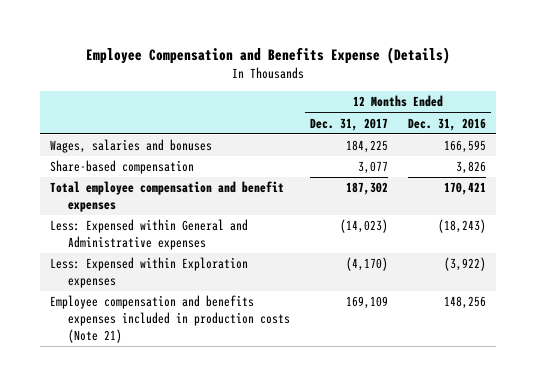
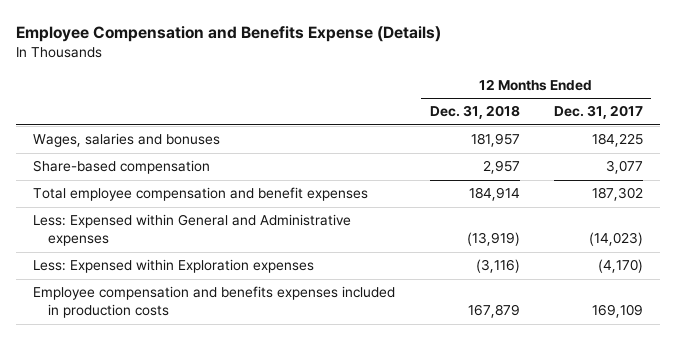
- | 12 Months Ended Dec. 31, 2017 | 12 Months Ended Dec. 31, 2016
+ | 12 Months Ended Dec. 31, 2018 | 12 Months Ended Dec. 31, 2017
- Employee compensation and benefits expenses included in production costs (Note 21) | 169,109 | 148,256
+ Employee compensation and benefits expenses included in production costs | 167,879 | 169,109

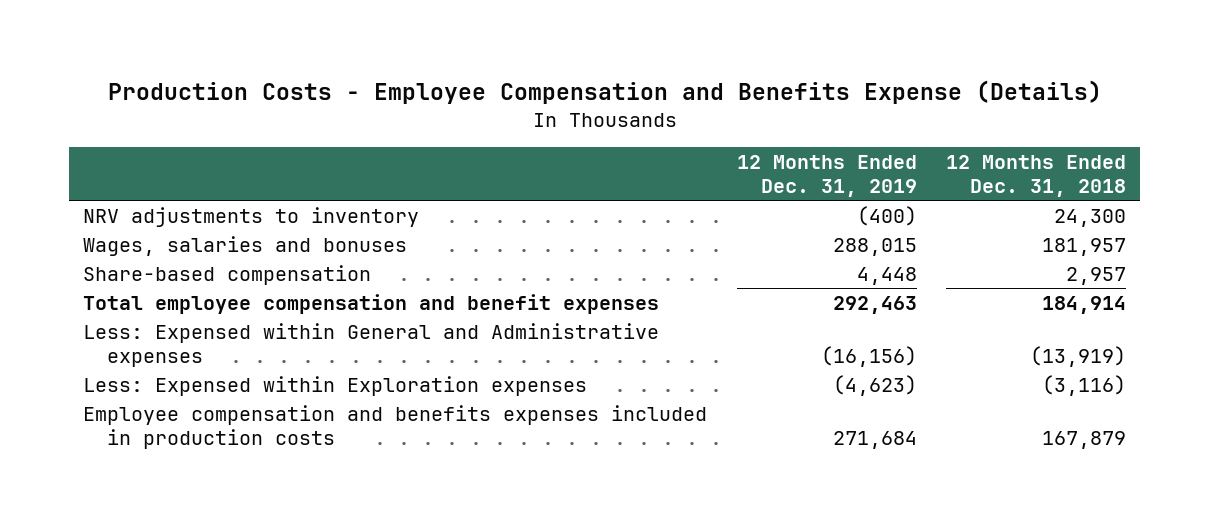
- Employee Compensation and Benefits Expense (Details)
+ Production Costs - Employee Compensation and Benefits Expense (Details)
- | 12 Months Ended Dec. 31, 2018 | 12 Months Ended Dec. 31, 2017
+ | 12 Months Ended Dec. 31, 2019 | 12 Months Ended Dec. 31, 2018
+ NRV adjustments to inventory | (400) | 24,300

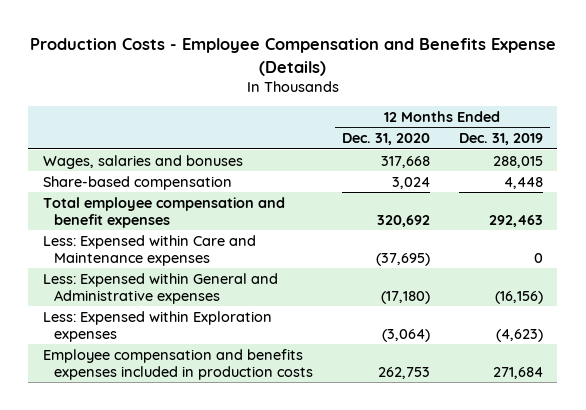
- | 12 Months Ended Dec. 31, 2019 | 12 Months Ended Dec. 31, 2018
+ | 12 Months Ended Dec. 31, 2020 | 12 Months Ended Dec. 31, 2019
- NRV adjustments to inventory | (400) | 24,300
+ Less: Expensed within Care and Maintenance expenses | (37,695) | 0

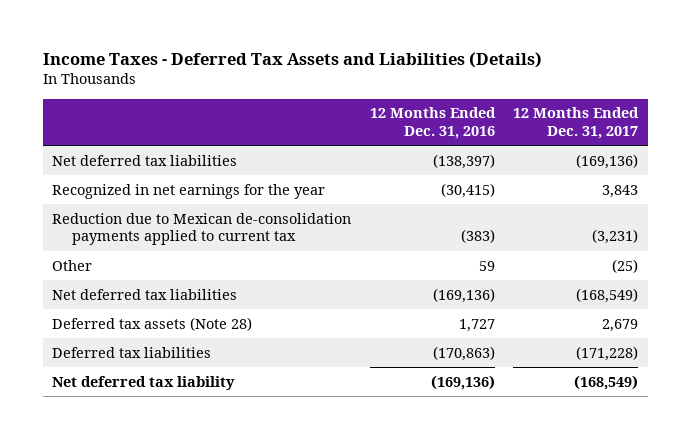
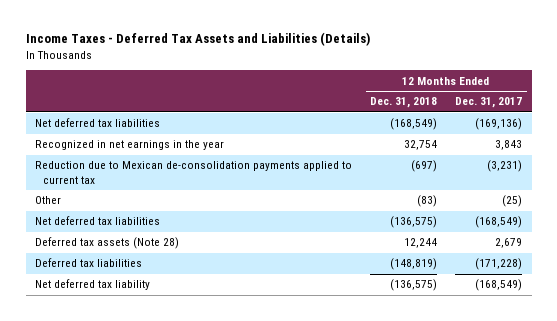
- | 12 Months Ended Dec. 31, 2016 | 12 Months Ended Dec. 31, 2017
+ | 12 Months Ended Dec. 31, 2018 | 12 Months Ended Dec. 31, 2017
- Recognized in net earnings for the year | (30,415) | 3,843
+ Recognized in net earnings in the year | 32,754 | 3,843

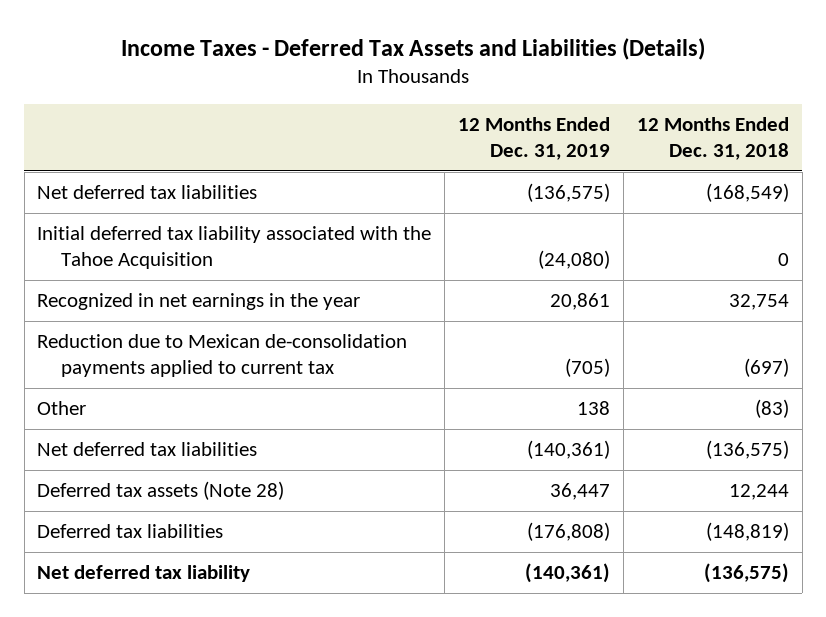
- | 12 Months Ended Dec. 31, 2018 | 12 Months Ended Dec. 31, 2017
+ | 12 Months Ended Dec. 31, 2019 | 12 Months Ended Dec. 31, 2018
+ Initial deferred tax liability associated with the Tahoe Acquisition | (24,080) | 0

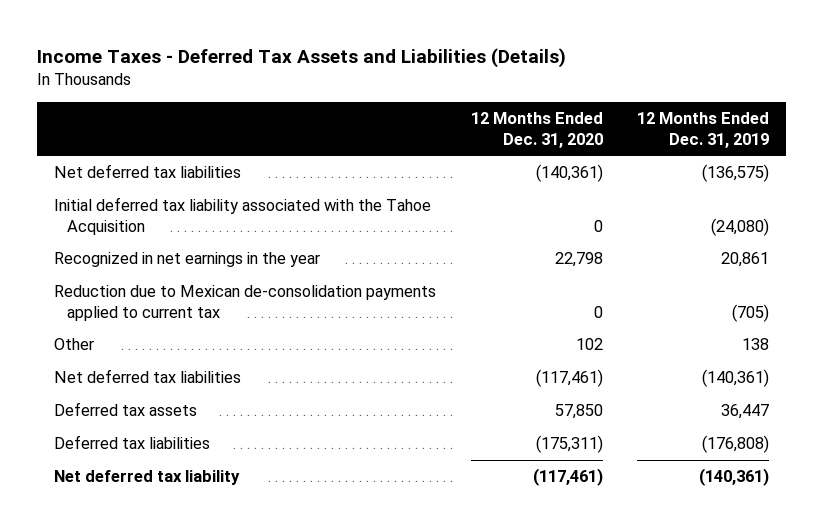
- | 12 Months Ended Dec. 31, 2019 | 12 Months Ended Dec. 31, 2018
+ | 12 Months Ended Dec. 31, 2020 | 12 Months Ended Dec. 31, 2019
- Deferred tax assets (Note 28) | 36,447 | 12,244
+ Deferred tax assets | 57,850 | 36,447

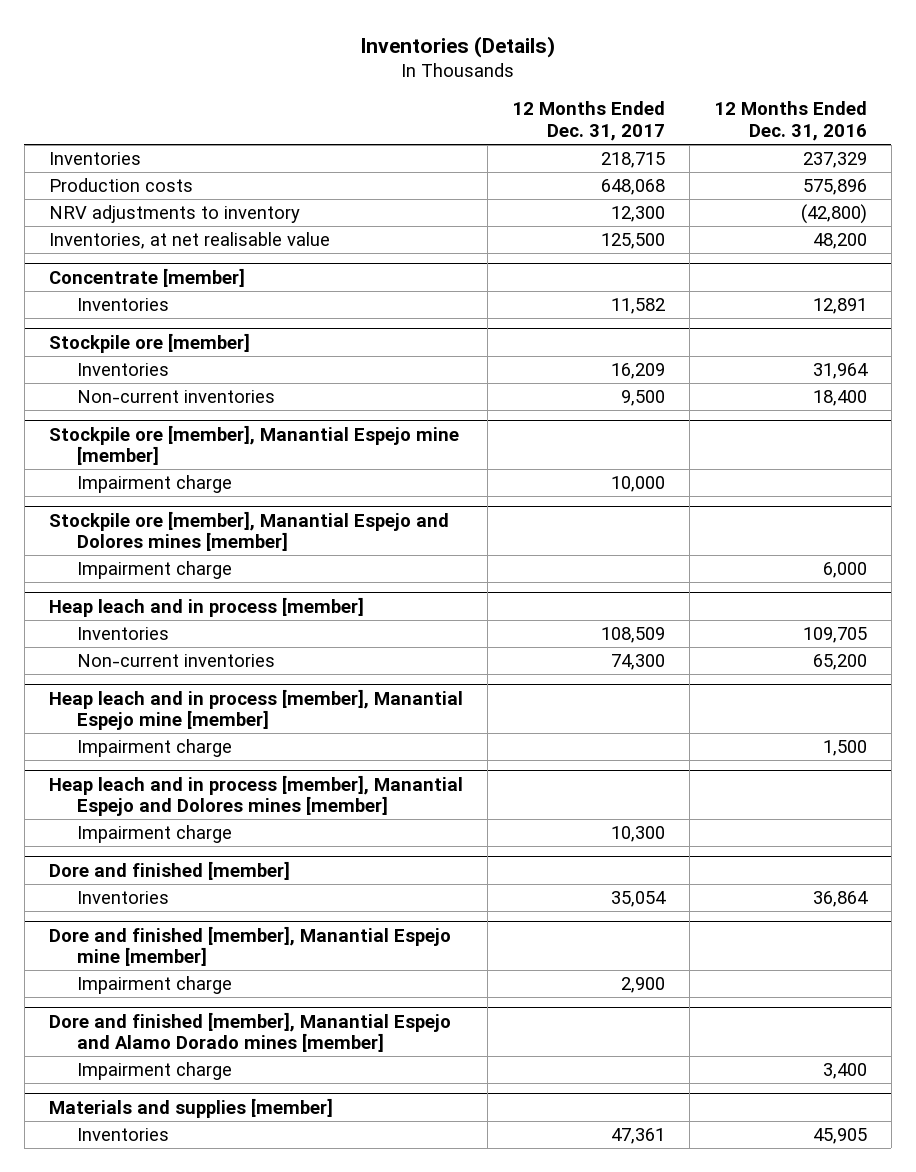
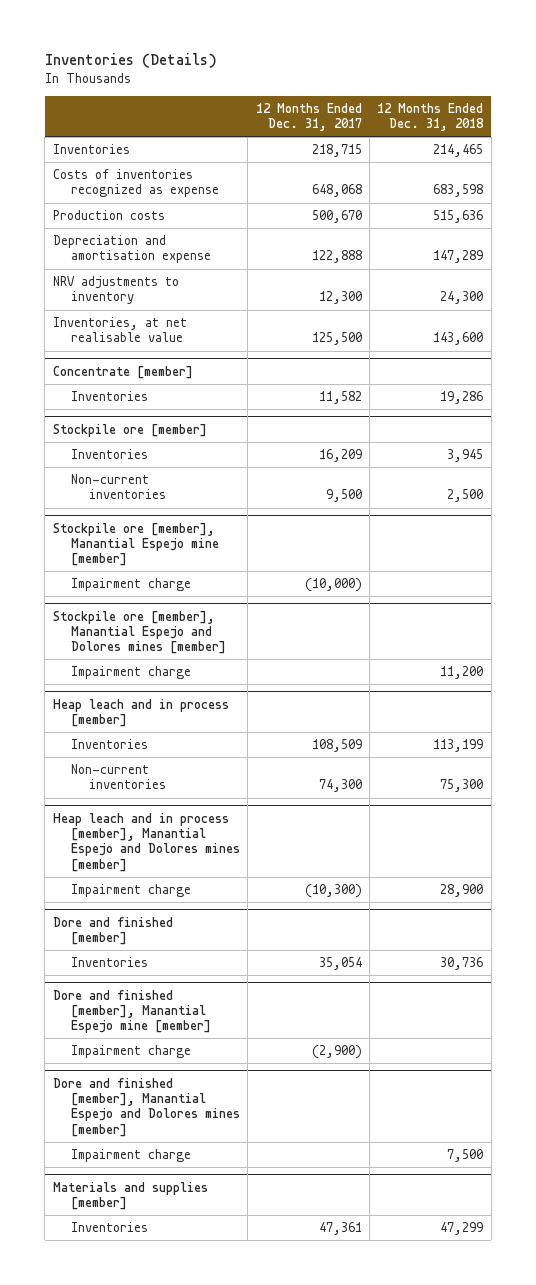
- | 12 Months Ended Dec. 31, 2017 | 12 Months Ended Dec. 31, 2016
+ | 12 Months Ended Dec. 31, 2017 | 12 Months Ended Dec. 31, 2018
- Production costs | 648,068 | 575,896
+ Costs of inventories recognized as expense | 648,068 | 683,598
+ Production costs | 500,670 | 515,636
+ Depreciation and amortisation expense | 122,888 | 147,289
@ Stockpile ore [member], Manantial Espejo mine [member]
- Impairment charge | 10,000 |
+ Impairment charge | (10,000) |
- Heap leach and in process [member], Manantial Espejo mine [member]
- Impairment charge | | 1,500
@ Heap leach and in process [member], Manantial Espejo and Dolores mines [member]
- Impairment charge | 10,300 |
+ Impairment charge | (10,300) | 28,900
@ Dore and finished [member], Manantial Espejo mine [member]
- Impairment charge | 2,900 |
- Dore and finished [member], Manantial Espejo and Alamo Dorado mines [member]
@ Dore and finished [member], Manantial Espejo mine [member]
+ Impairment charge | (2,900) |
+ Dore and finished [member], Manantial Espejo and Dolores mines [member]

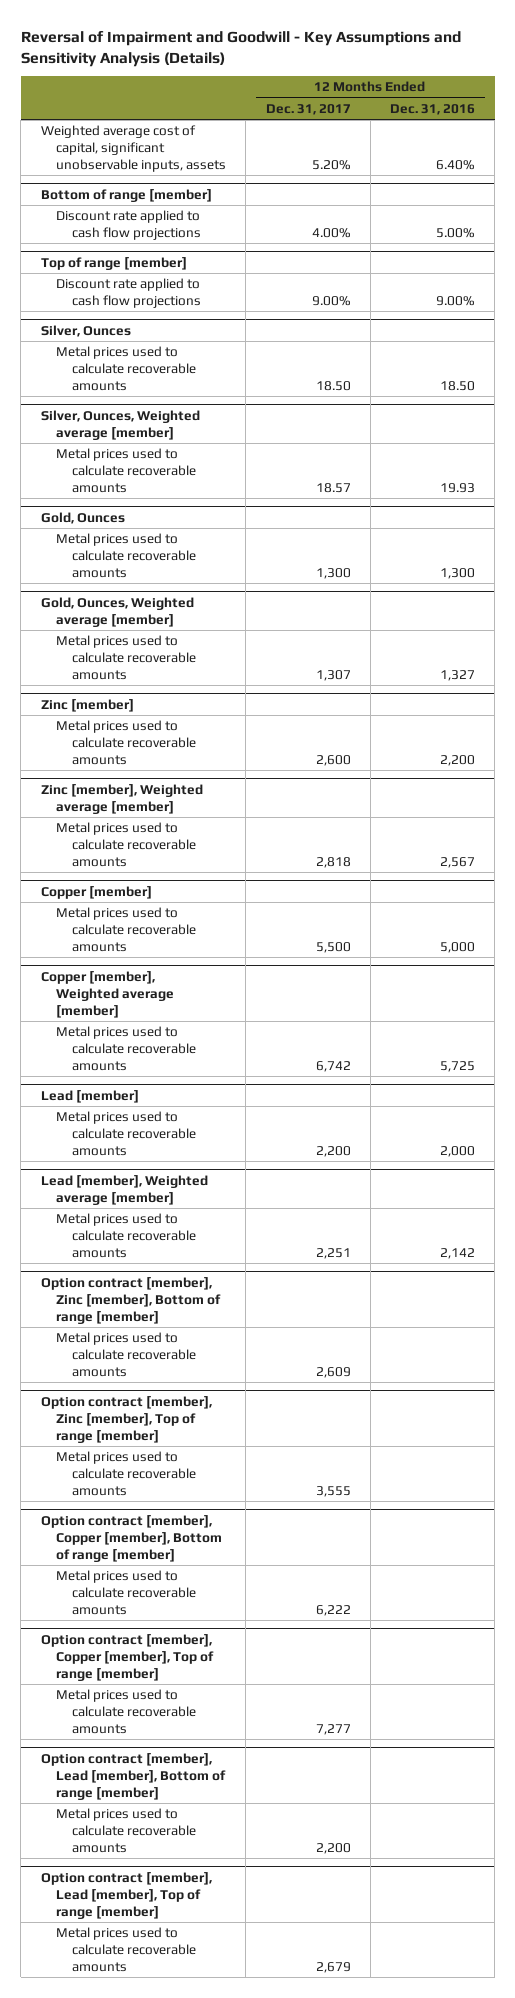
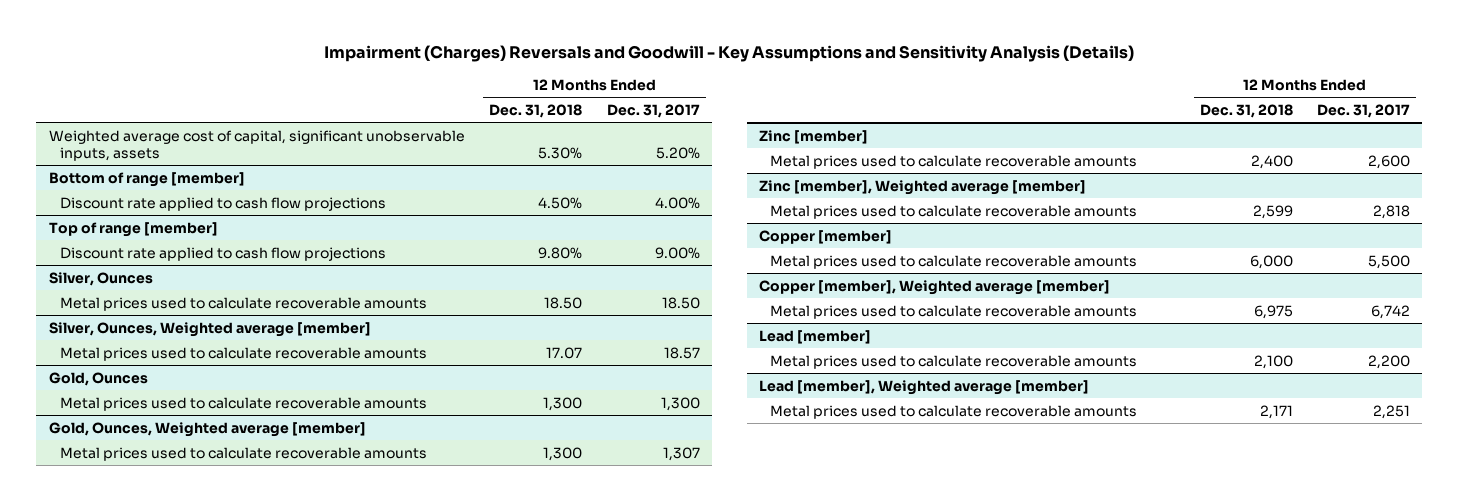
- Reversal of Impairment and Goodwill - Key Assumptions and Sensitivity Analysis (Details)
+ Impairment (Charges) Reversals and Goodwill - Key Assumptions and Sensitivity Analysis (Details)
- | 12 Months Ended Dec. 31, 2017 | 12 Months Ended Dec. 31, 2016
+ | 12 Months Ended Dec. 31, 2018 | 12 Months Ended Dec. 31, 2017
- Option contract [member], Zinc [member], Bottom of range [member]
- Metal prices used to calculate recoverable amounts | 2,609 |
- Option contract [member], Zinc [member], Top of range [member]
- Metal prices used to calculate recoverable amounts | 3,555 |
- Option contract [member], Copper [member], Bottom of range [member]
- Metal prices used to calculate recoverable amounts | 6,222 |
- Option contract [member], Copper [member], Top of range [member]
- Metal prices used to calculate recoverable amounts | 7,277 |
- Option contract [member], Lead [member], Bottom of range [member]
- Metal prices used to calculate recoverable amounts | 2,200 |
- Option contract [member], Lead [member], Top of range [member]
- Metal prices used to calculate recoverable amounts | 2,679 |

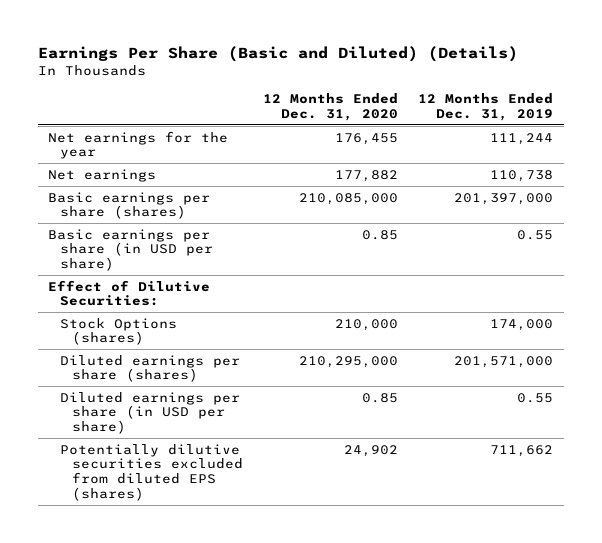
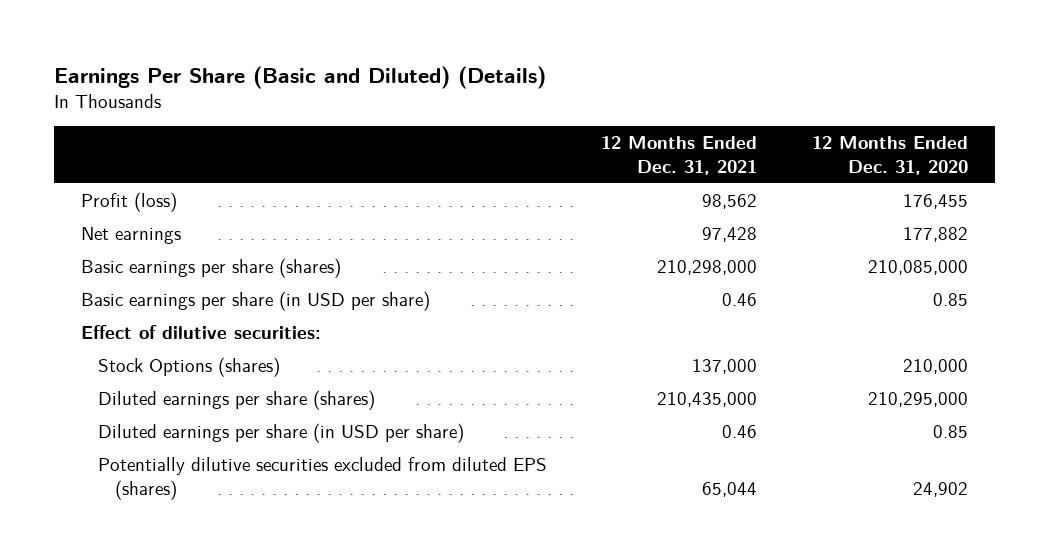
- | 12 Months Ended Dec. 31, 2020 | 12 Months Ended Dec. 31, 2019
+ | 12 Months Ended Dec. 31, 2021 | 12 Months Ended Dec. 31, 2020
- Net earnings for the year | 176,455 | 111,244
+ Profit (loss) | 98,562 | 176,455
- Effect of Dilutive Securities:
+ Effect of dilutive securities:

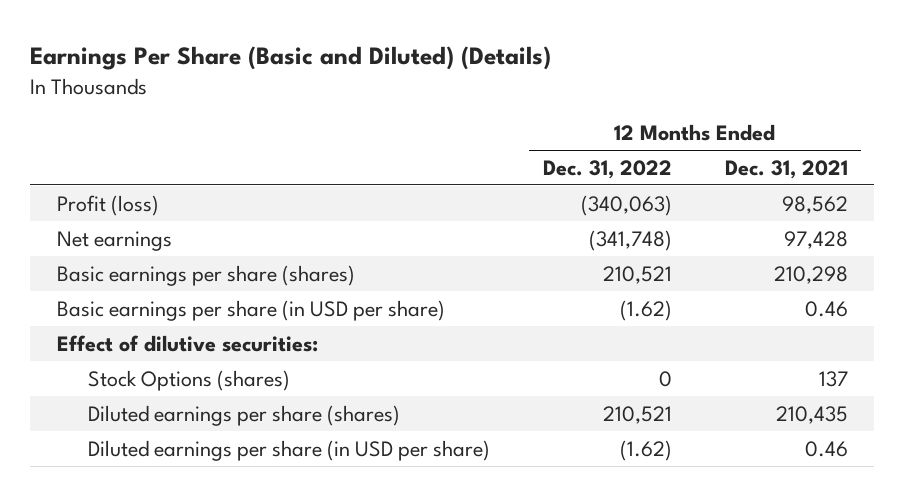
- | 12 Months Ended Dec. 31, 2021 | 12 Months Ended Dec. 31, 2020
+ | 12 Months Ended Dec. 31, 2022 | 12 Months Ended Dec. 31, 2021
- Basic earnings per share (shares) | 210,298,000 | 210,085,000
+ Basic earnings per share (shares) | 210,521 | 210,298
- Stock Options (shares) | 137,000 | 210,000
- Diluted earnings per share (shares) | 210,435,000 | 210,295,000
+ Stock Options (shares) | 0 | 137
+ Diluted earnings per share (shares) | 210,521 | 210,435
- Potentially dilutive securities excluded from diluted EPS (shares) | 65,044 | 24,902

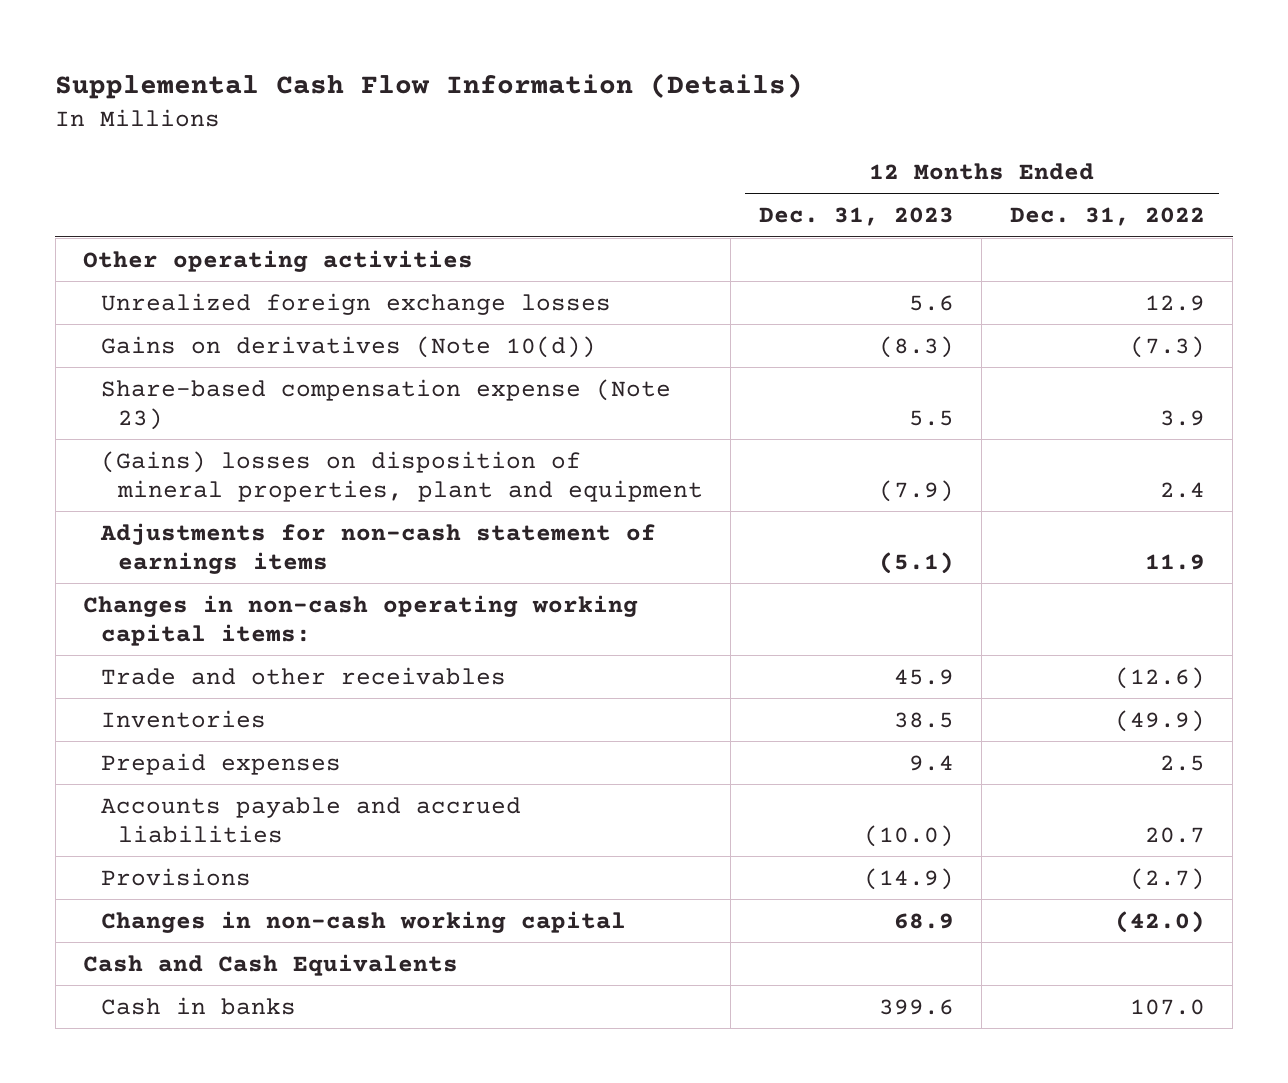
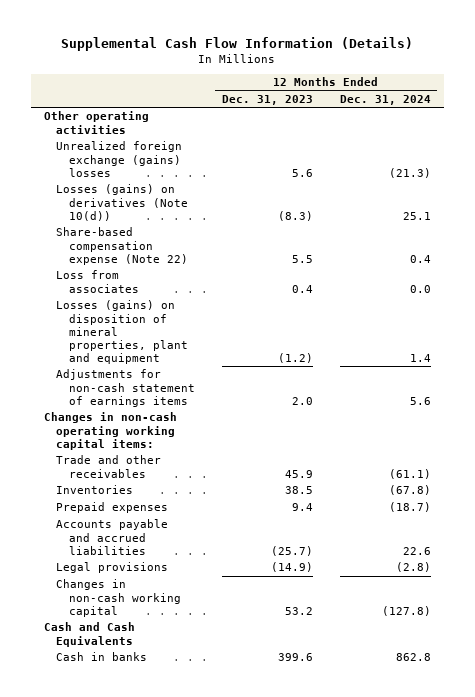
- | 12 Months Ended Dec. 31, 2023 | 12 Months Ended Dec. 31, 2022
+ | 12 Months Ended Dec. 31, 2023 | 12 Months Ended Dec. 31, 2024
- Unrealized foreign exchange losses | 5.6 | 12.9
- Gains on derivatives (Note 10(d)) | (8.3) | (7.3)
- Share-based compensation expense (Note 23) | 5.5 | 3.9
- (Gains) losses on disposition of mineral properties, plant and equipment | (7.9) | 2.4
- Adjustments for non-cash statement of earnings items | (5.1) | 11.9
+ Unrealized foreign exchange (gains) losses | 5.6 | (21.3)
+ Losses (gains) on derivatives (Note 10(d)) | (8.3) | 25.1
+ Share-based compensation expense (Note 22) | 5.5 | 0.4
+ Loss from associates | 0.4 | 0.0
+ Losses (gains) on disposition of mineral properties, plant and equipment | (1.2) | 1.4
+ Adjustments for non-cash statement of earnings items | 2.0 | 5.6
- Accounts payable and accrued liabilities | (10.0) | 20.7
- Provisions | (14.9) | (2.7)
- Changes in non-cash working capital | 68.9 | (42.0)
+ Accounts payable and accrued liabilities | (25.7) | 22.6
+ Legal provisions | (14.9) | (2.8)
+ Changes in non-cash working capital | 53.2 | (127.8)

